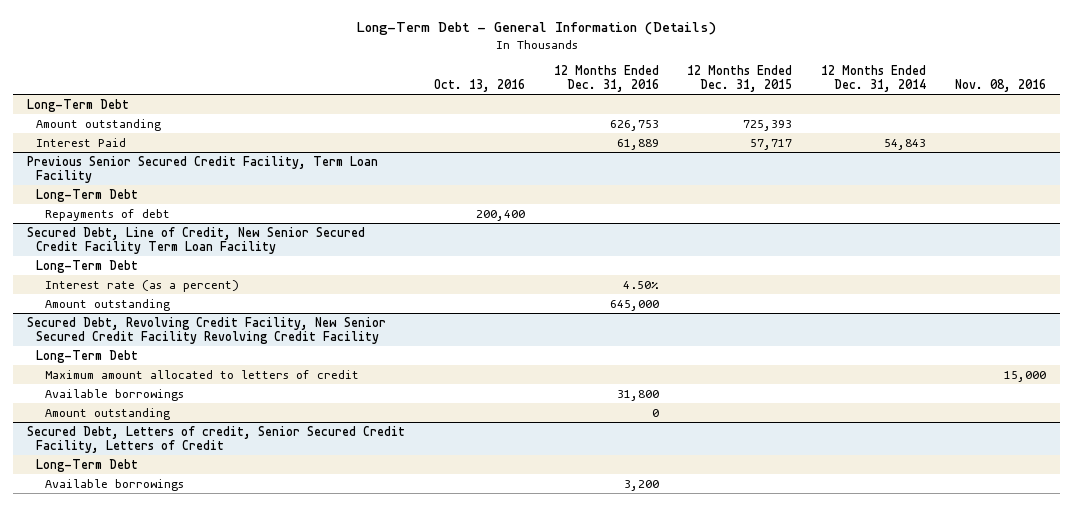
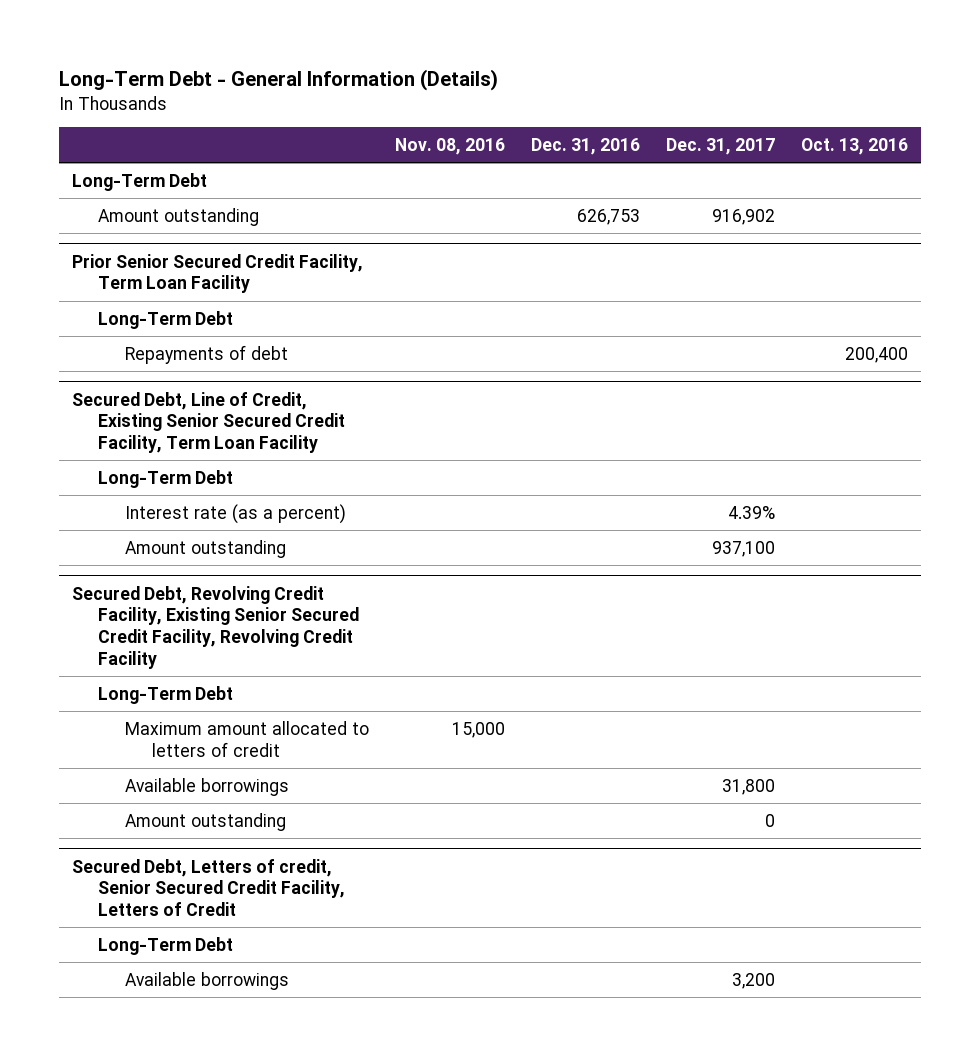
- | Oct. 13, 2016 | 12 Months Ended Dec. 31, 2016 | 12 Months Ended Dec. 31, 2015 | 12 Months Ended Dec. 31, 2014 | Nov. 08, 2016
+ | Nov. 08, 2016 | Dec. 31, 2016 | Dec. 31, 2017 | Oct. 13, 2016
- Interest Paid | | 61,889 | 57,717 | 54,843 |
- Previous Senior Secured Credit Facility, Term Loan Facility
+ Prior Senior Secured Credit Facility, Term Loan Facility
- Secured Debt, Line of Credit, New Senior Secured Credit Facility Term Loan Facility
+ Secured Debt, Line of Credit, Existing Senior Secured Credit Facility, Term Loan Facility
- Secured Debt, Revolving Credit Facility, New Senior Secured Credit Facility Revolving Credit Facility
+ Secured Debt, Revolving Credit Facility, Existing Senior Secured Credit Facility, Revolving Credit Facility

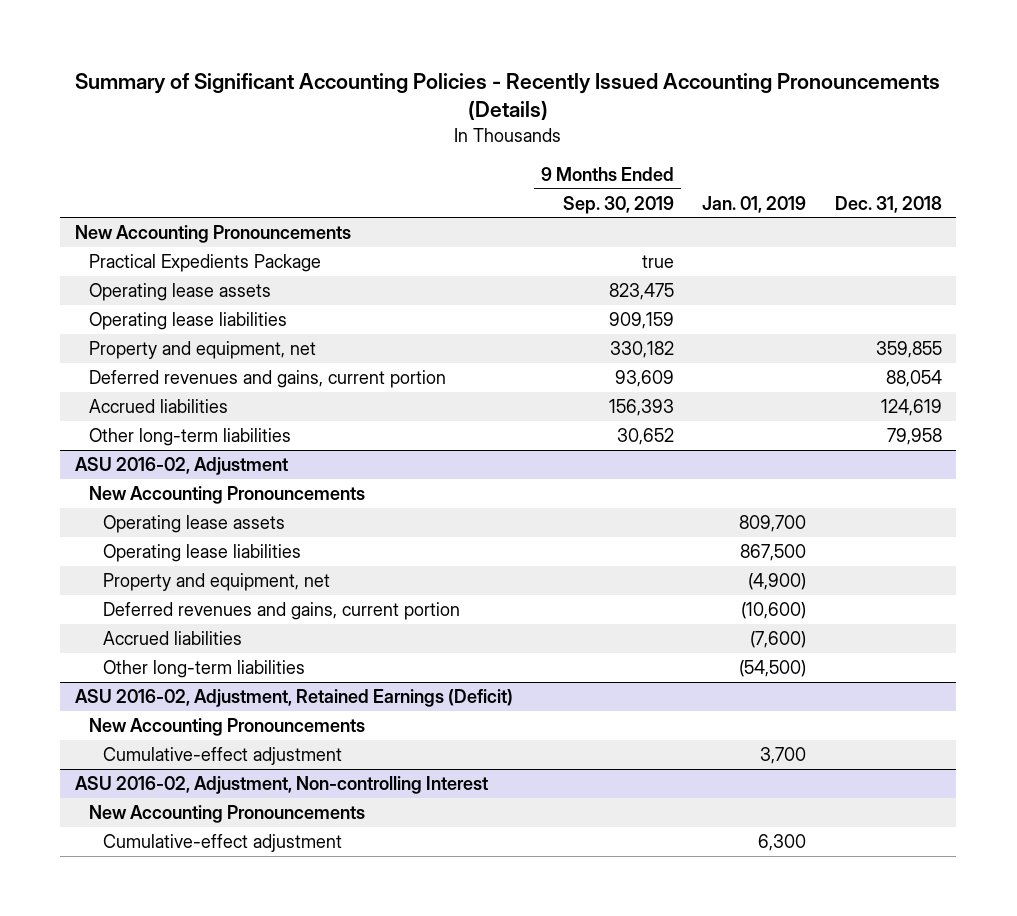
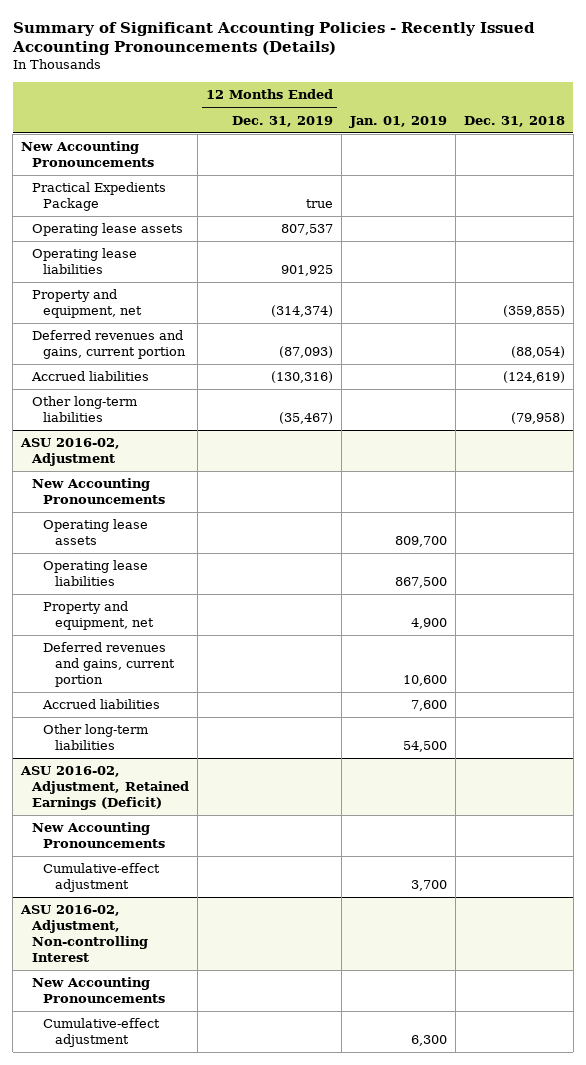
- | 9 Months Ended Sep. 30, 2019 | Jan. 01, 2019 | Dec. 31, 2018
+ | 12 Months Ended Dec. 31, 2019 | Jan. 01, 2019 | Dec. 31, 2018
- Property and equipment, net | 330,182 | | 359,855
- Deferred revenues and gains, current portion | 93,609 | | 88,054
- Accrued liabilities | 156,393 | | 124,619
- Other long-term liabilities | 30,652 | | 79,958
+ Property and equipment, net | (314,374) | | (359,855)
+ Deferred revenues and gains, current portion | (87,093) | | (88,054)
+ Accrued liabilities | (130,316) | | (124,619)
+ Other long-term liabilities | (35,467) | | (79,958)
@ ASU 2016-02, Adjustment
- Property and equipment, net | | (4,900) |
- Deferred revenues and gains, current portion | | (10,600) |
- Accrued liabilities | | (7,600) |
- Other long-term liabilities | | (54,500) |
+ Property and equipment, net | | 4,900 |
+ Deferred revenues and gains, current portion | | 10,600 |
+ Accrued liabilities | | 7,600 |
+ Other long-term liabilities | | 54,500 |

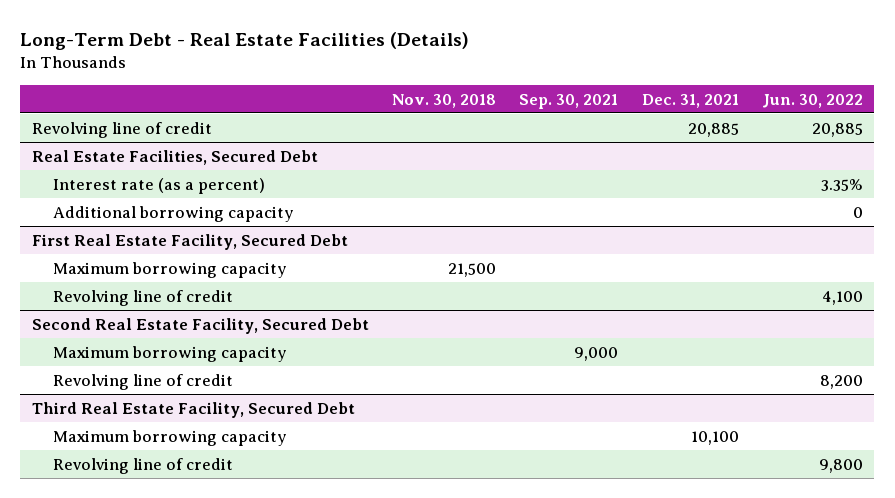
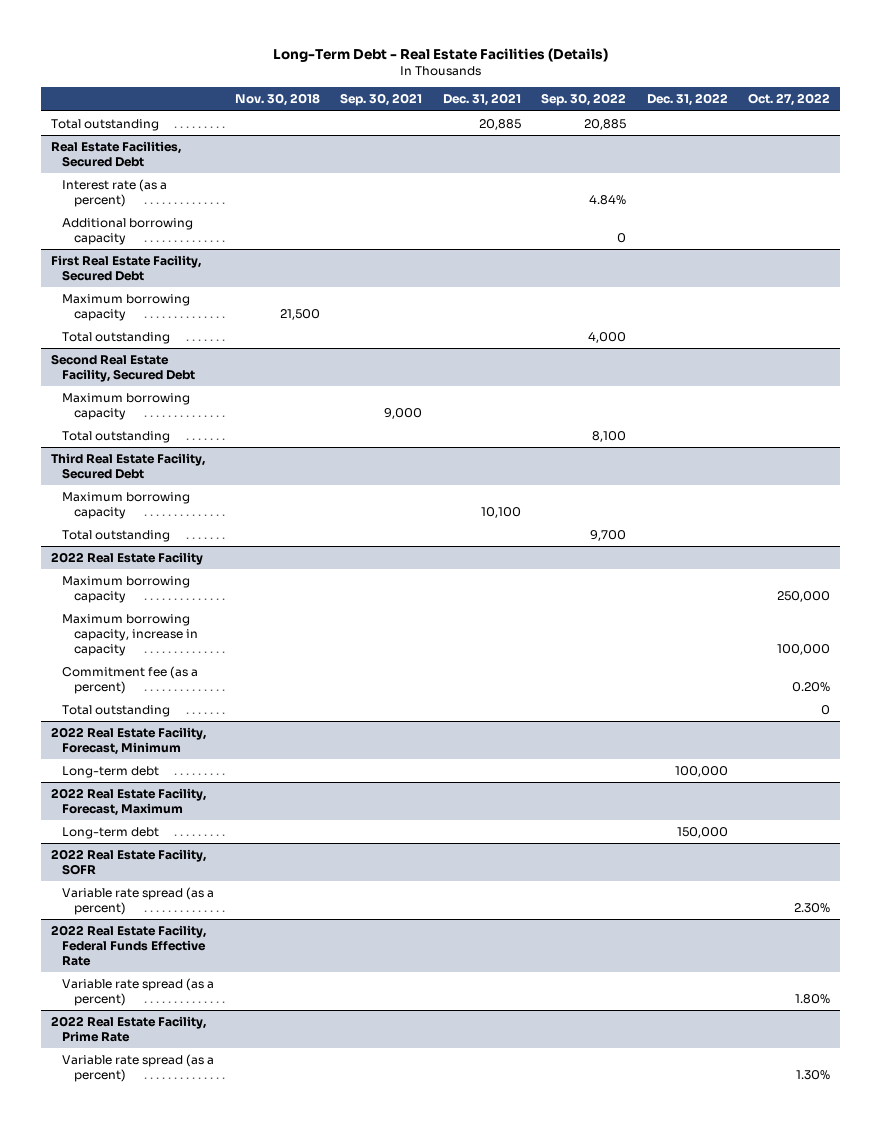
- | Nov. 30, 2018 | Sep. 30, 2021 | Dec. 31, 2021 | Jun. 30, 2022
+ | Nov. 30, 2018 | Sep. 30, 2021 | Dec. 31, 2021 | Sep. 30, 2022 | Dec. 31, 2022 | Oct. 27, 2022
- Revolving line of credit | | | 20,885 | 20,885
+ Total outstanding | | | 20,885 | 20,885 | |
@ First Real Estate Facility, Secured Debt
- Revolving line of credit | | | | 4,100
+ Total outstanding | | | | 4,000 | |
@ Second Real Estate Facility, Secured Debt
- Revolving line of credit | | | | 8,200
+ Total outstanding | | | | 8,100 | |
@ Third Real Estate Facility, Secured Debt
- Revolving line of credit | | | | 9,800
+ Total outstanding | | | | 9,700 | |
+ 2022 Real Estate Facility
+ Maximum borrowing capacity | | | | | | 250,000
+ Maximum borrowing capacity, increase in capacity | | | | | | 100,000
+ Commitment fee (as a percent) | | | | | | 0.20%
+ Total outstanding | | | | | | 0
+ 2022 Real Estate Facility, Forecast, Minimum
+ Long-term debt | | | | | 100,000 |
+ 2022 Real Estate Facility, Forecast, Maximum
+ Long-term debt | | | | | 150,000 |
+ 2022 Real Estate Facility, SOFR
+ Variable rate spread (as a percent) | | | | | | 2.30%
+ 2022 Real Estate Facility, Federal Funds Effective Rate
+ Variable rate spread (as a percent) | | | | | | 1.80%
+ 2022 Real Estate Facility, Prime Rate
+ Variable rate spread (as a percent) | | | | | | 1.30%

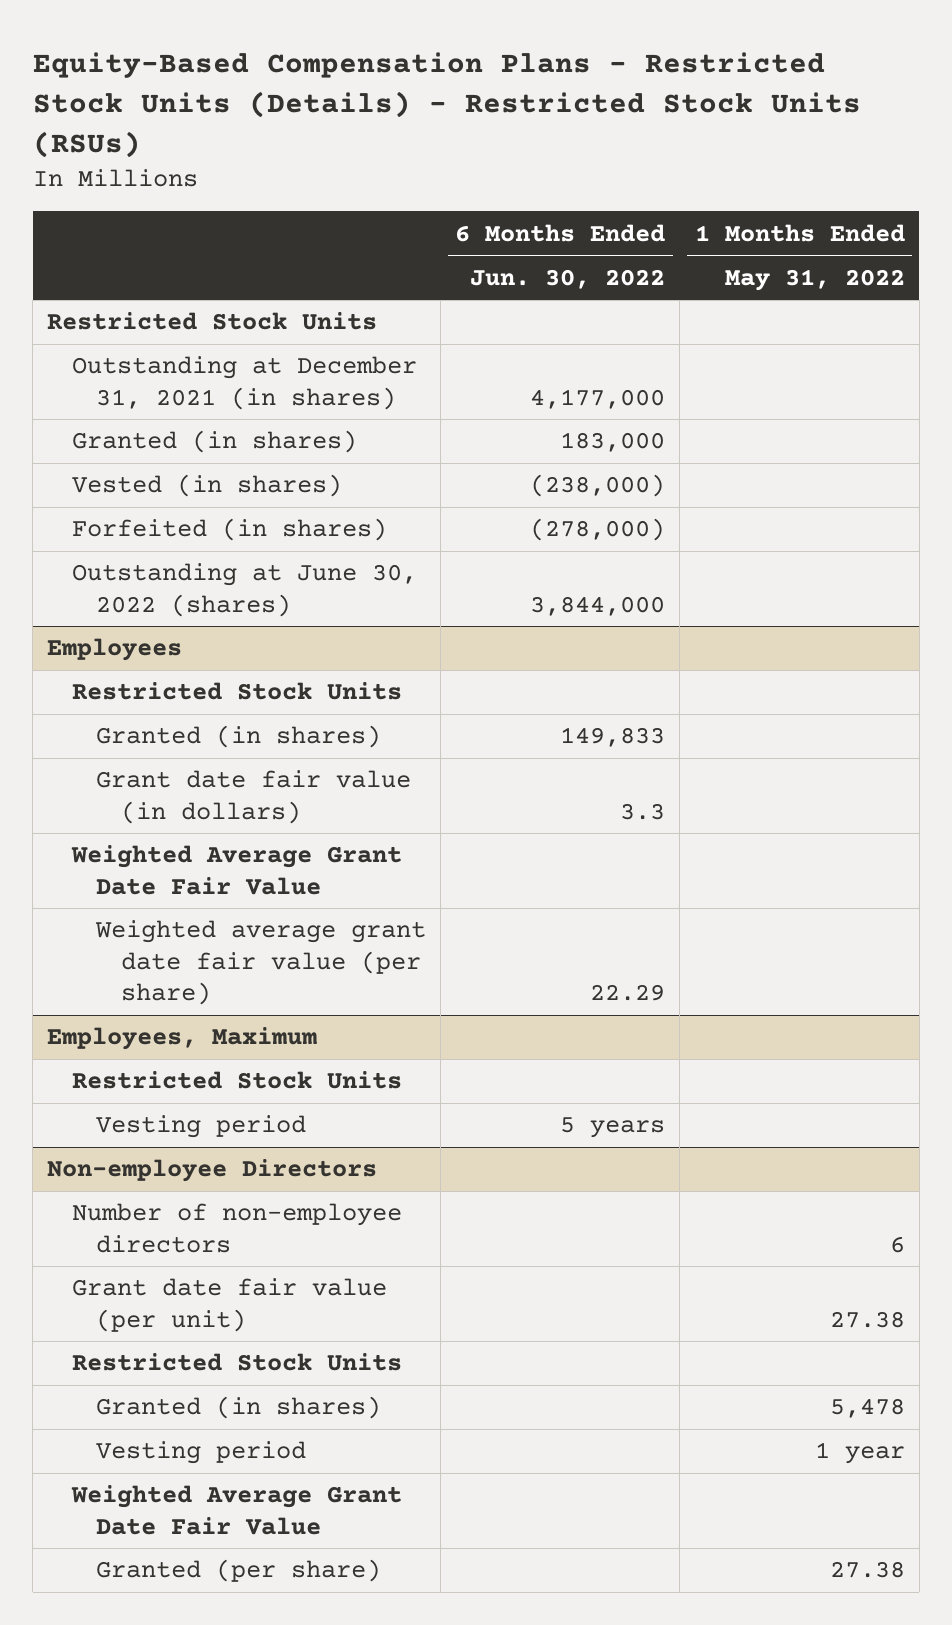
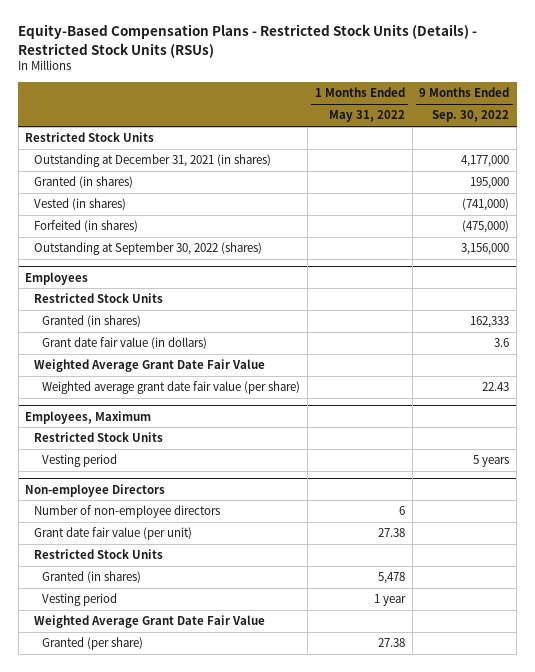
- | 6 Months Ended Jun. 30, 2022 | 1 Months Ended May 31, 2022
+ | 1 Months Ended May 31, 2022 | 9 Months Ended Sep. 30, 2022
- Outstanding at June 30, 2022 (shares) | 3,844,000 |
+ Outstanding at September 30, 2022 (shares) | | 3,156,000

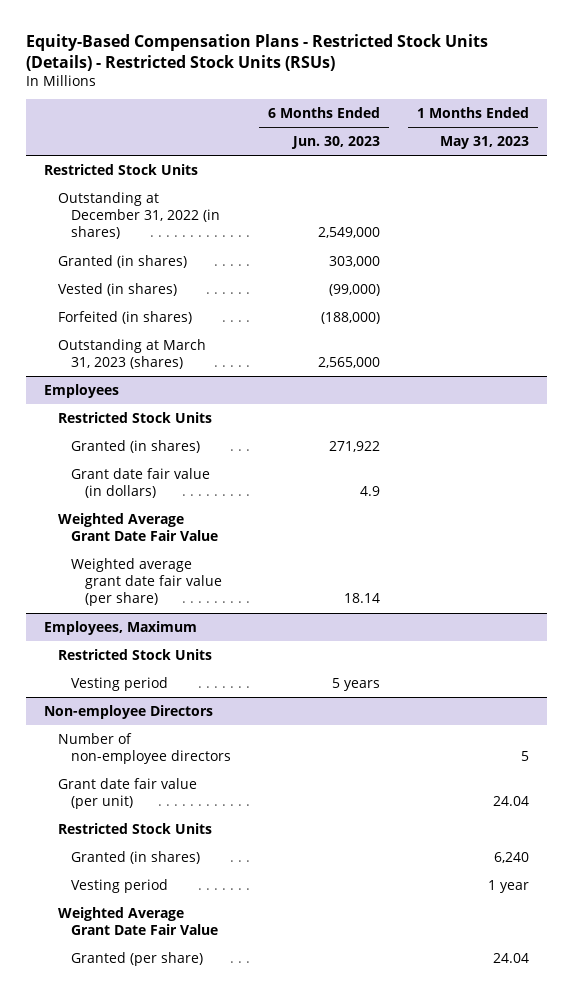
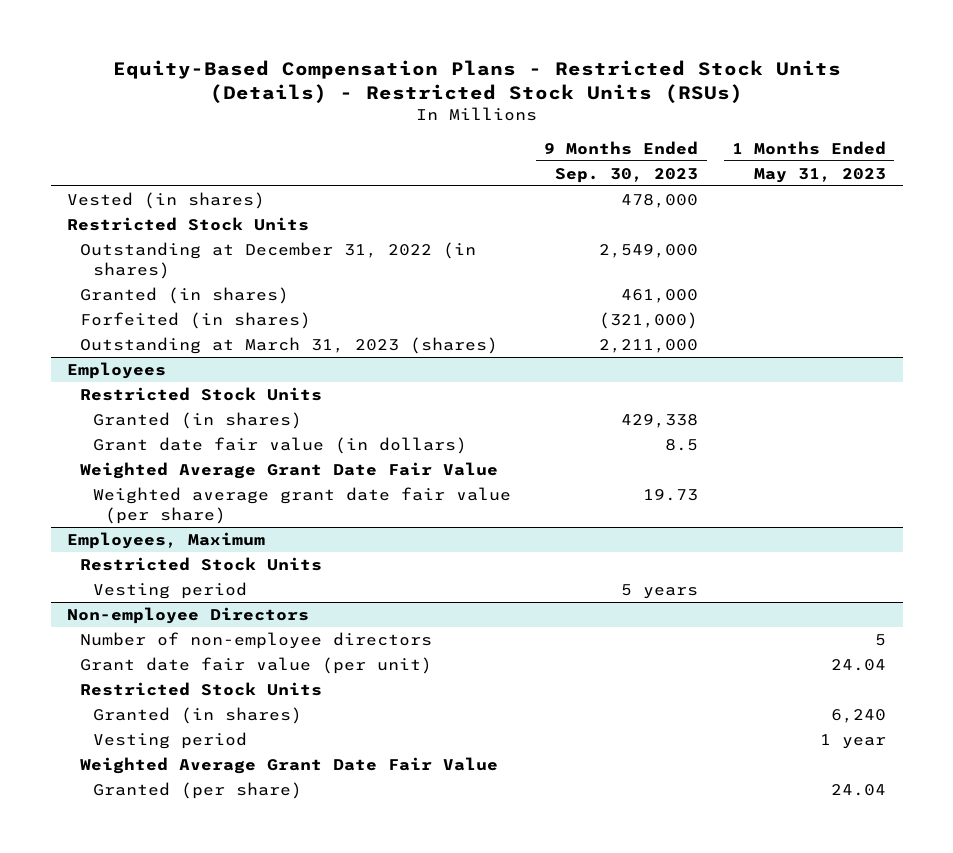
- | 6 Months Ended Jun. 30, 2023 | 1 Months Ended May 31, 2023
+ | 9 Months Ended Sep. 30, 2023 | 1 Months Ended May 31, 2023
moved up: Vested (in shares) | 478,000 |

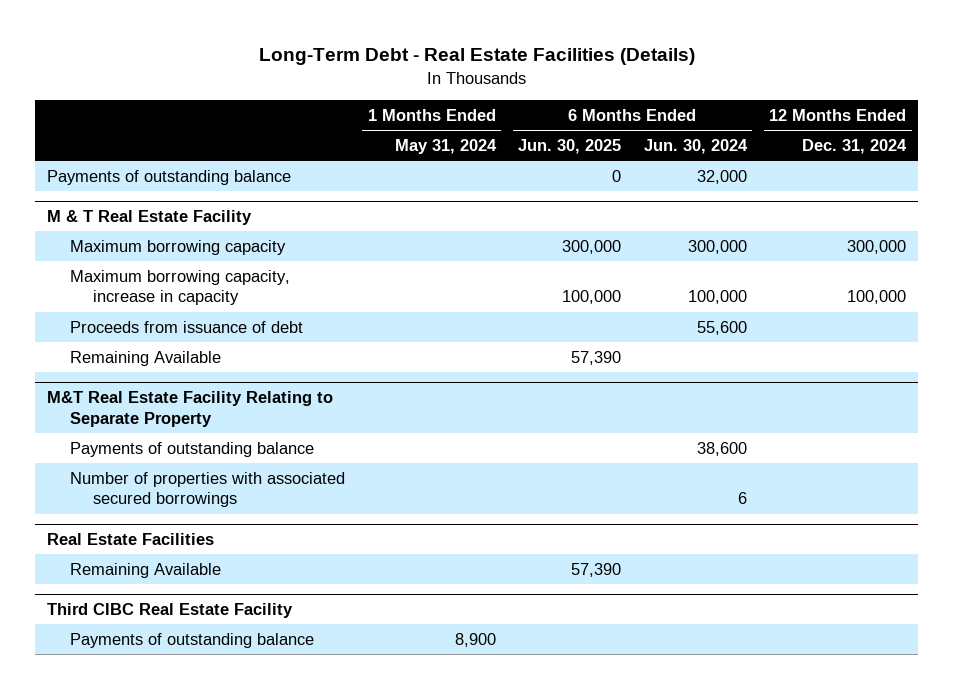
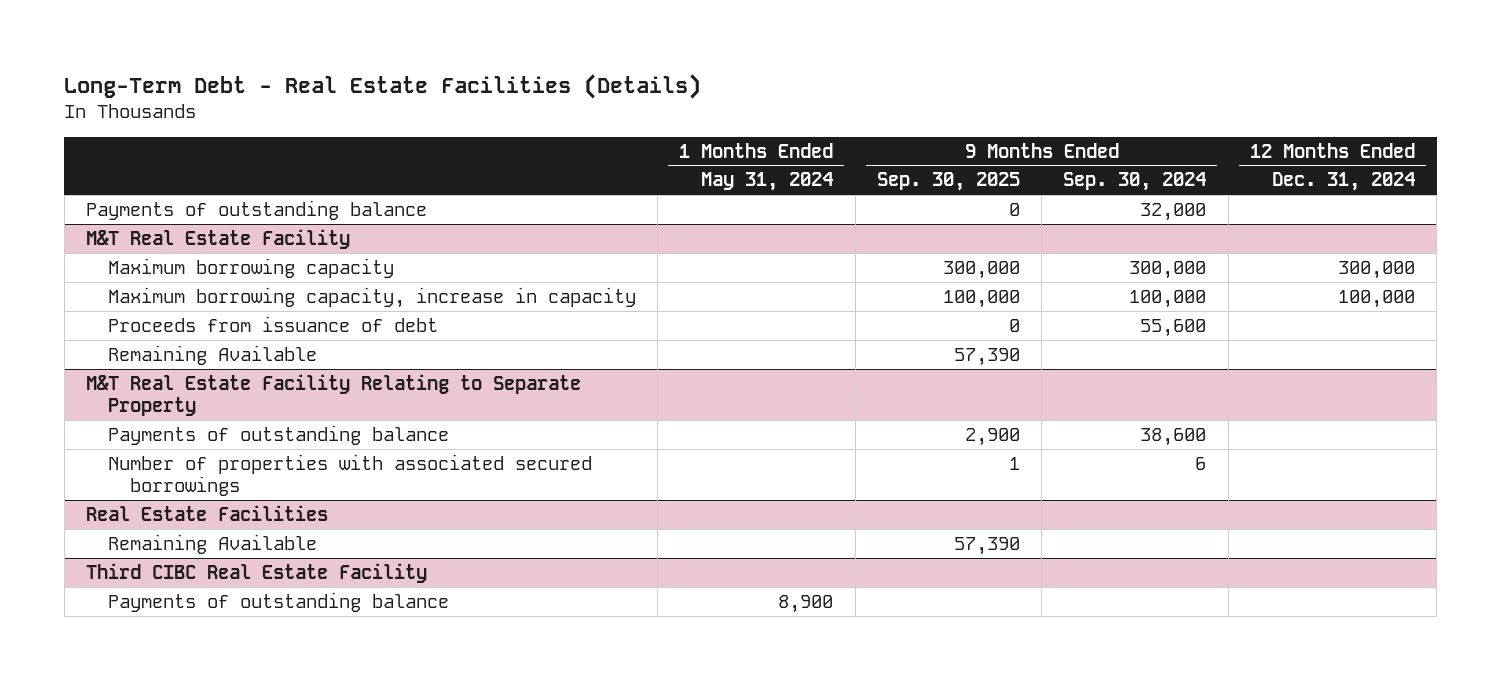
- | 1 Months Ended May 31, 2024 | 6 Months Ended Jun. 30, 2025 | 6 Months Ended Jun. 30, 2024 | 12 Months Ended Dec. 31, 2024
+ | 1 Months Ended May 31, 2024 | 9 Months Ended Sep. 30, 2025 | 9 Months Ended Sep. 30, 2024 | 12 Months Ended Dec. 31, 2024
- M & T Real Estate Facility
+ M&T Real Estate Facility

